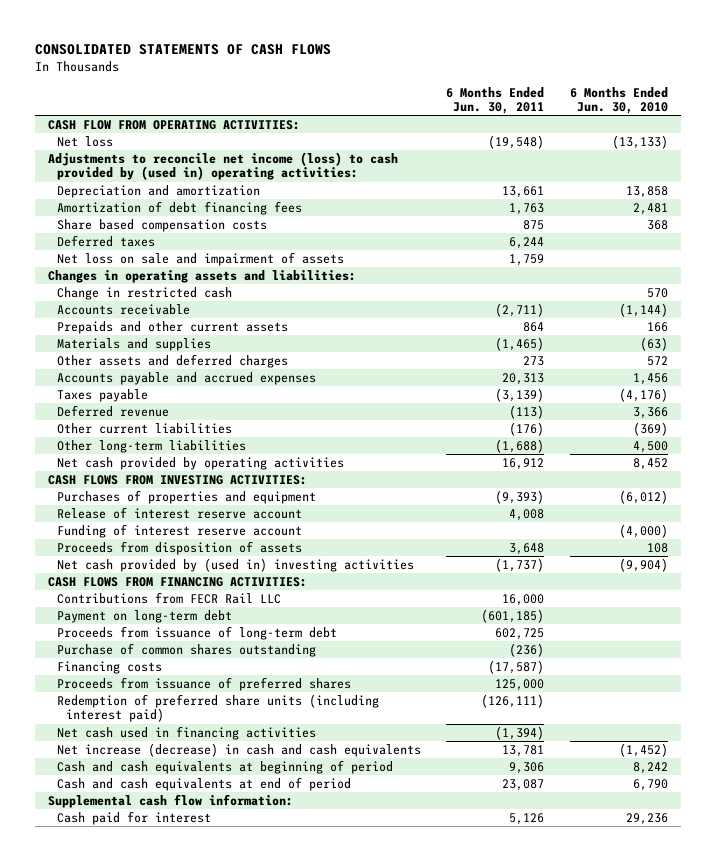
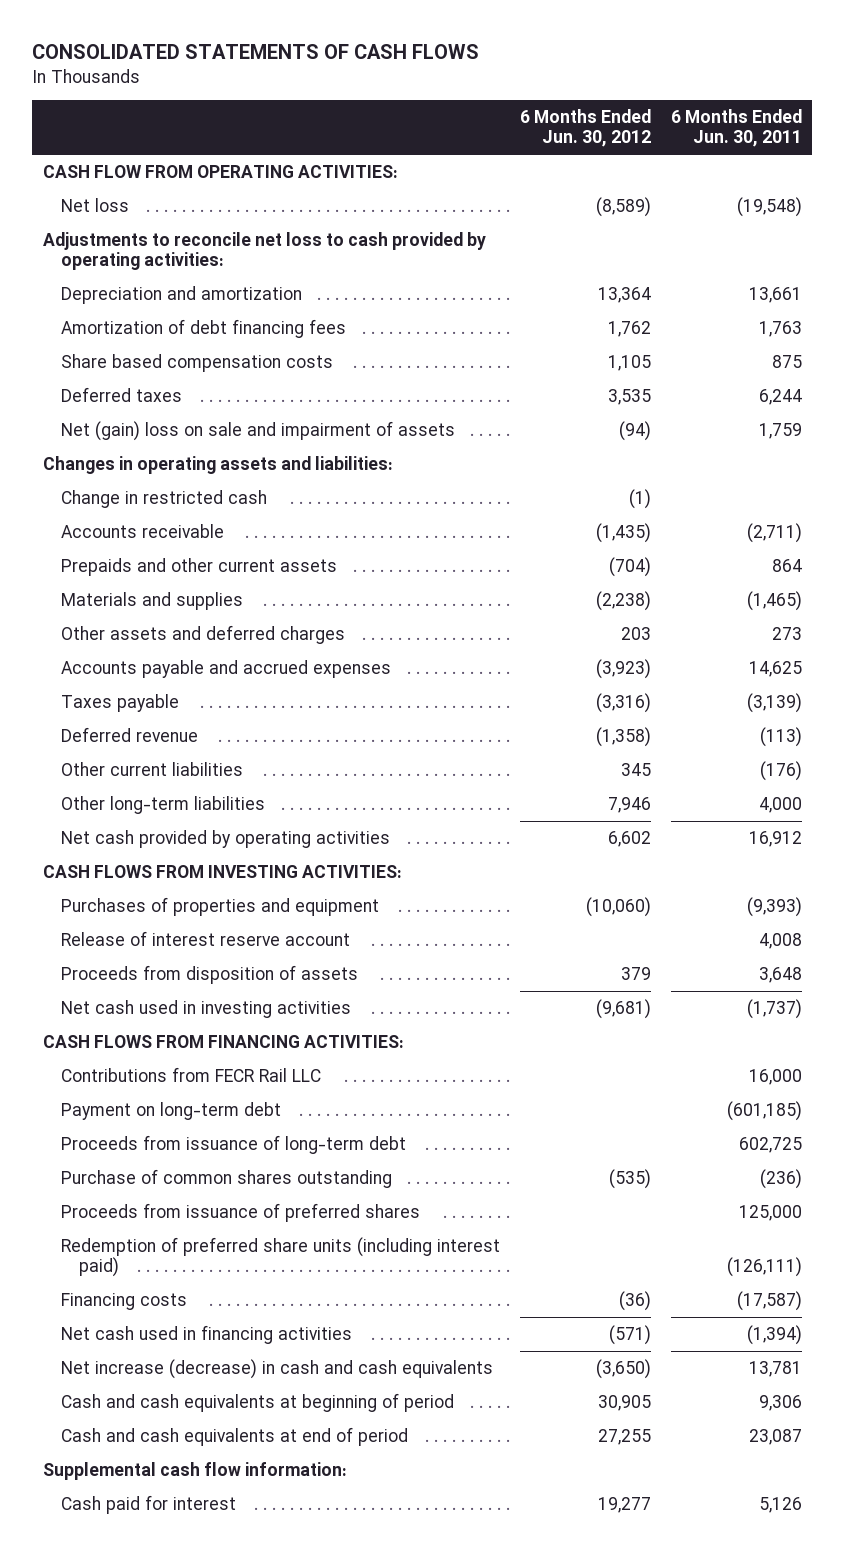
- | 6 Months Ended Jun. 30, 2011 | 6 Months Ended Jun. 30, 2010
+ | 6 Months Ended Jun. 30, 2012 | 6 Months Ended Jun. 30, 2011
- Adjustments to reconcile net income (loss) to cash provided by (used in) operating activities:
+ Adjustments to reconcile net loss to cash provided by operating activities:
- Net loss on sale and impairment of assets | 1,759 |
+ Net (gain) loss on sale and impairment of assets | (94) | 1,759
- Accounts payable and accrued expenses | 20,313 | 1,456
+ Accounts payable and accrued expenses | (3,923) | 14,625
- Other long-term liabilities | (1,688) | 4,500
+ Other long-term liabilities | 7,946 | 4,000
- Funding of interest reserve account | | (4,000)
- Net cash provided by (used in) investing activities | (1,737) | (9,904)
+ Net cash used in investing activities | (9,681) | (1,737)
moved down: Financing costs | (36) | (17,587)

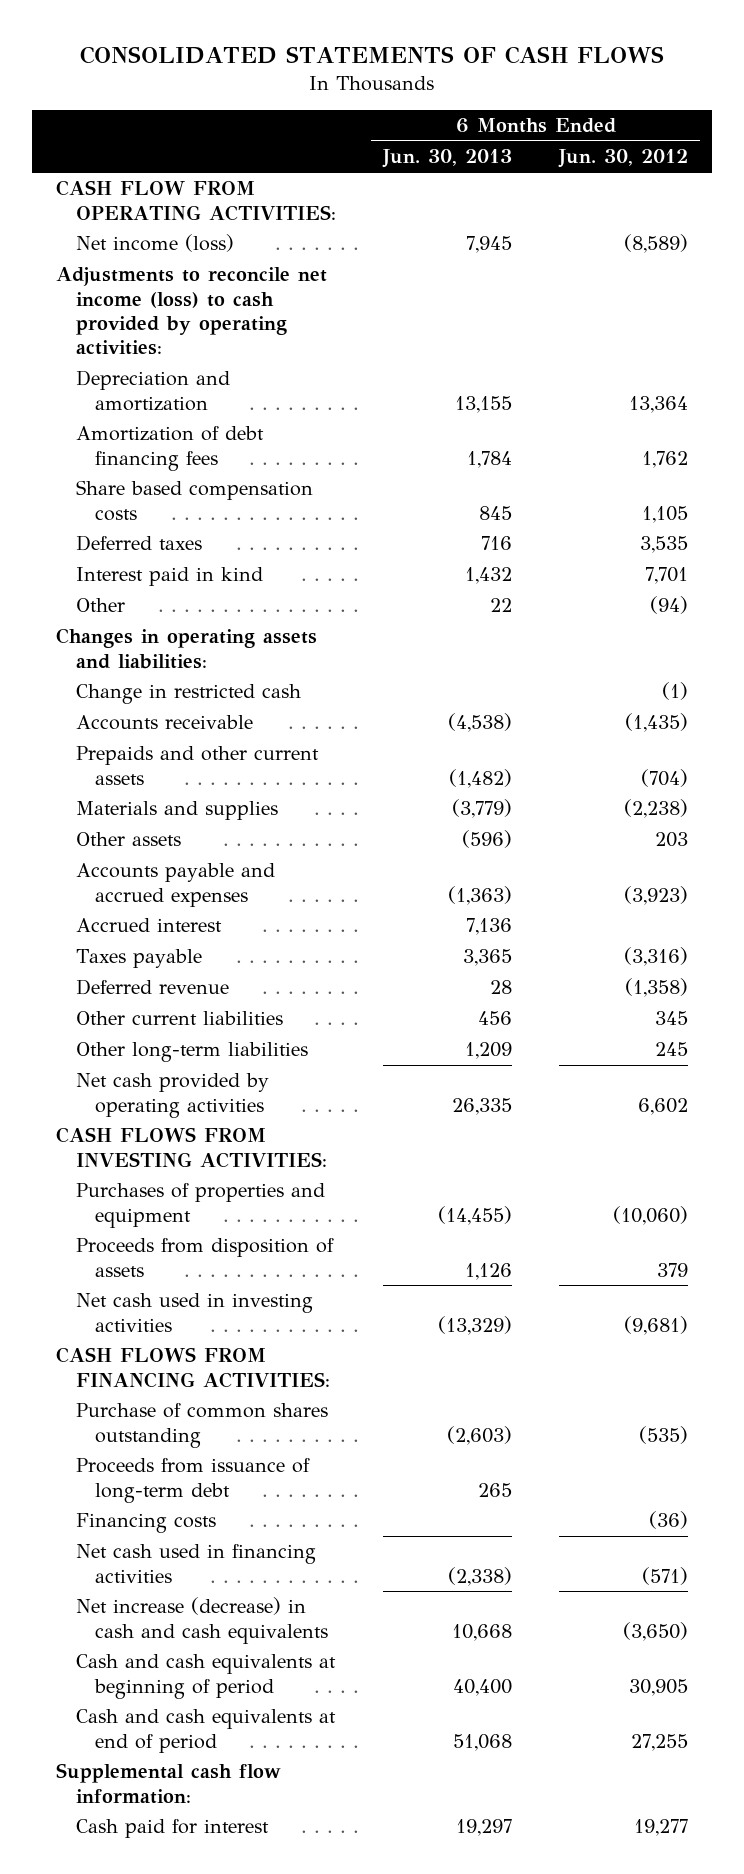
- | 6 Months Ended Jun. 30, 2012 | 6 Months Ended Jun. 30, 2011
+ | 6 Months Ended Jun. 30, 2013 | 6 Months Ended Jun. 30, 2012
- Net loss | (8,589) | (19,548)
- Adjustments to reconcile net loss to cash provided by operating activities:
+ Net income (loss) | 7,945 | (8,589)
+ Adjustments to reconcile net income (loss) to cash provided by operating activities:
- Net (gain) loss on sale and impairment of assets | (94) | 1,759
+ Interest paid in kind | 1,432 | 7,701
+ Other | 22 | (94)
- Other assets and deferred charges | 203 | 273
+ Other assets | (596) | 203
+ Accrued interest | 7,136 |
- Other long-term liabilities | 7,946 | 4,000
+ Other long-term liabilities | 1,209 | 245
- Release of interest reserve account | | 4,008
- Contributions from FECR Rail LLC | | 16,000
- Payment on long-term debt | | (601,185)
- Proceeds from issuance of preferred shares | | 125,000
- Redemption of preferred share units (including interest paid) | | (126,111)
moved down: Proceeds from issuance of long-term debt | 265 |

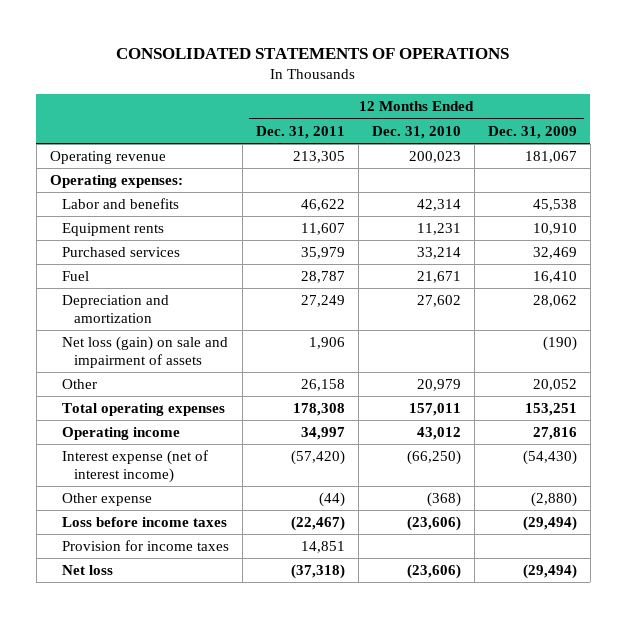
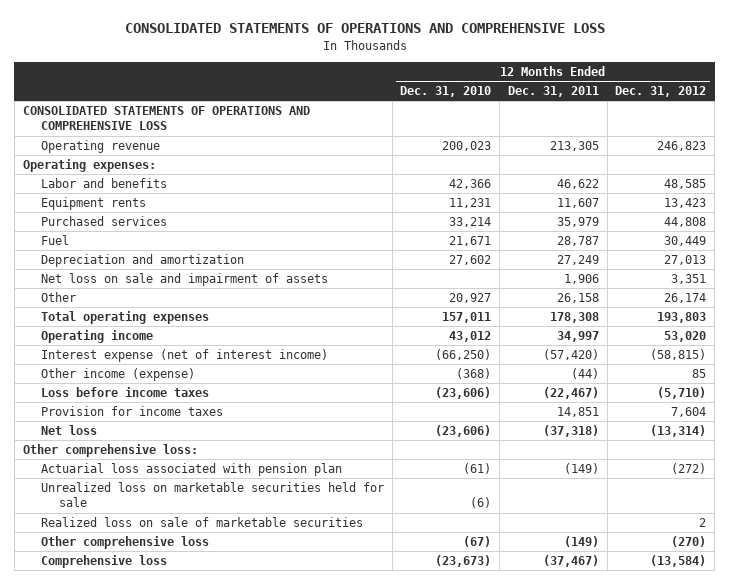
- CONSOLIDATED STATEMENTS OF OPERATIONS
+ CONSOLIDATED STATEMENTS OF OPERATIONS AND COMPREHENSIVE LOSS
- | 12 Months Ended Dec. 31, 2011 | 12 Months Ended Dec. 31, 2010 | 12 Months Ended Dec. 31, 2009
+ | 12 Months Ended Dec. 31, 2010 | 12 Months Ended Dec. 31, 2011 | 12 Months Ended Dec. 31, 2012
+ CONSOLIDATED STATEMENTS OF OPERATIONS AND COMPREHENSIVE LOSS
- Labor and benefits | 46,622 | 42,314 | 45,538
+ Labor and benefits | 42,366 | 46,622 | 48,585
- Net loss (gain) on sale and impairment of assets | 1,906 | | (190)
- Other | 26,158 | 20,979 | 20,052
+ Net loss on sale and impairment of assets | | 1,906 | 3,351
+ Other | 20,927 | 26,158 | 26,174
- Other expense | (44) | (368) | (2,880)
+ Other income (expense) | (368) | (44) | 85
+ Other comprehensive loss:
+ Actuarial loss associated with pension plan | (61) | (149) | (272)
+ Unrealized loss on marketable securities held for sale | (6) | |
+ Realized loss on sale of marketable securities | | | 2
+ Other comprehensive loss | (67) | (149) | (270)
+ Comprehensive loss | (23,673) | (37,467) | (13,584)

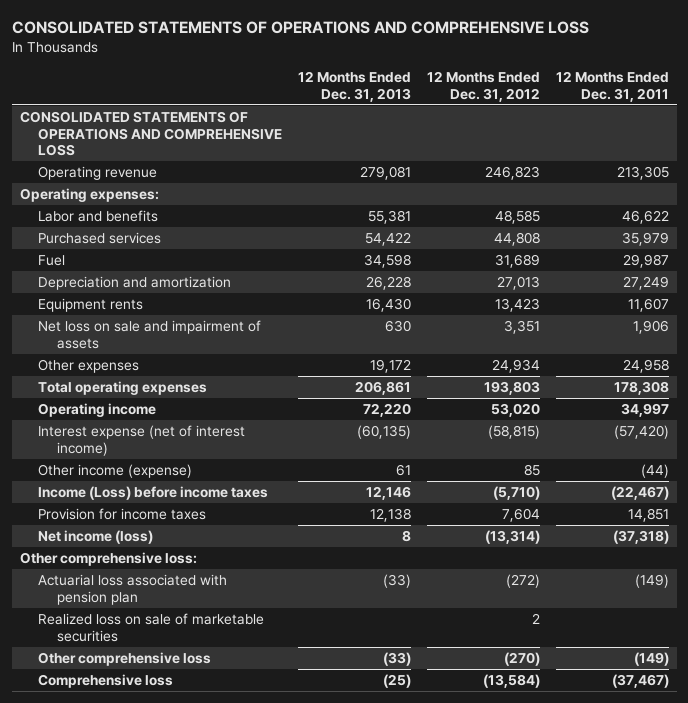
- | 12 Months Ended Dec. 31, 2010 | 12 Months Ended Dec. 31, 2011 | 12 Months Ended Dec. 31, 2012
+ | 12 Months Ended Dec. 31, 2013 | 12 Months Ended Dec. 31, 2012 | 12 Months Ended Dec. 31, 2011
- Fuel | 21,671 | 28,787 | 30,449
+ Fuel | 34,598 | 31,689 | 29,987
moved down: Equipment rents | 16,430 | 13,423 | 11,607
- Other | 20,927 | 26,158 | 26,174
+ Other expenses | 19,172 | 24,934 | 24,958
- Loss before income taxes | (23,606) | (22,467) | (5,710)
+ Income (Loss) before income taxes | 12,146 | (5,710) | (22,467)
- Net loss | (23,606) | (37,318) | (13,314)
+ Net income (loss) | 8 | (13,314) | (37,318)
- Unrealized loss on marketable securities held for sale | (6) | |

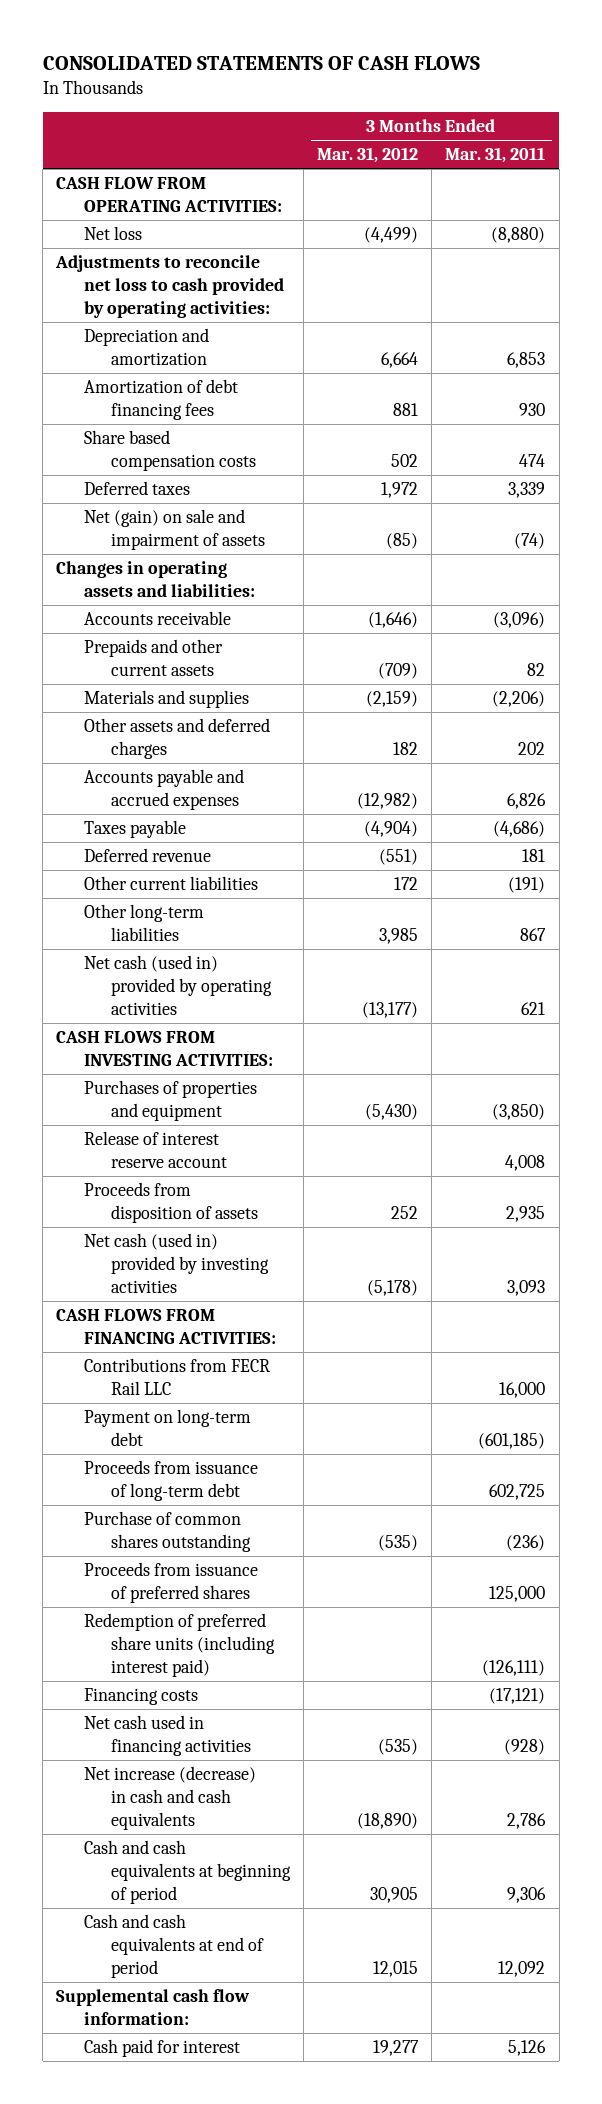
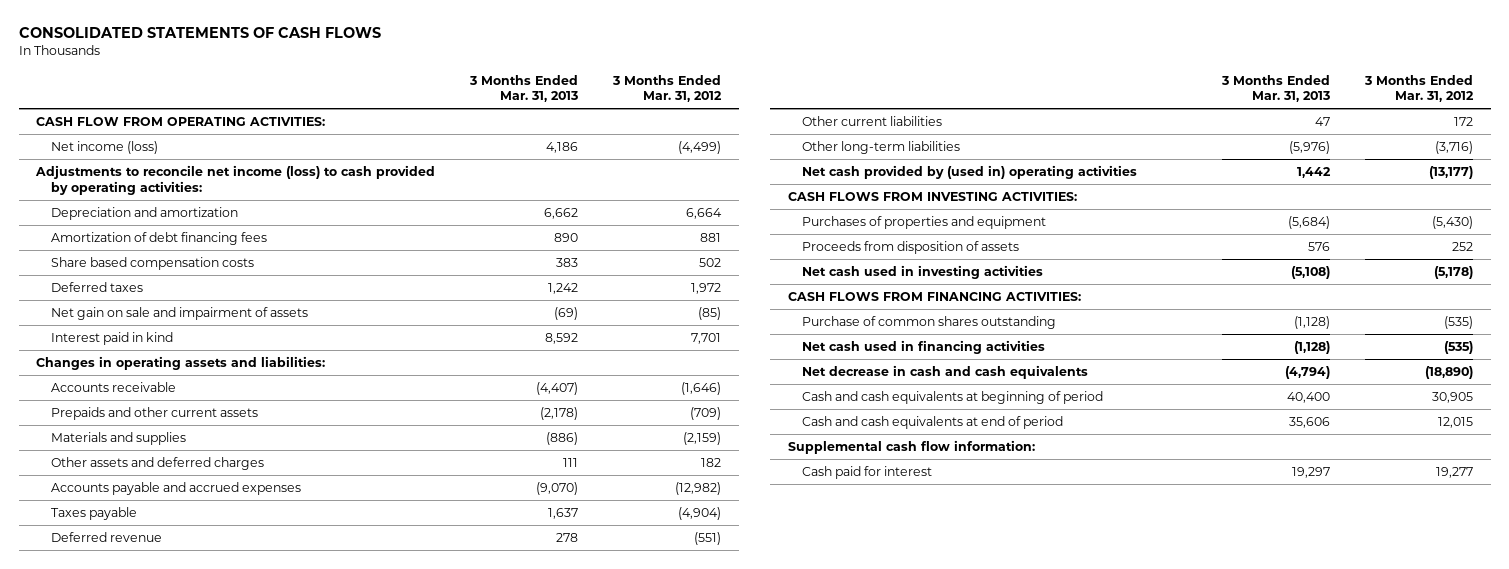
- | 3 Months Ended Mar. 31, 2012 | 3 Months Ended Mar. 31, 2011
+ | 3 Months Ended Mar. 31, 2013 | 3 Months Ended Mar. 31, 2012
- Net loss | (4,499) | (8,880)
- Adjustments to reconcile net loss to cash provided by operating activities:
+ Net income (loss) | 4,186 | (4,499)
+ Adjustments to reconcile net income (loss) to cash provided by operating activities:
- Net (gain) on sale and impairment of assets | (85) | (74)
+ Net gain on sale and impairment of assets | (69) | (85)
+ Interest paid in kind | 8,592 | 7,701
- Other long-term liabilities | 3,985 | 867
- Net cash (used in) provided by operating activities | (13,177) | 621
+ Other long-term liabilities | (5,976) | (3,716)
+ Net cash provided by (used in) operating activities | 1,442 | (13,177)
- Release of interest reserve account | | 4,008
- Net cash (used in) provided by investing activities | (5,178) | 3,093
+ Net cash used in investing activities | (5,108) | (5,178)
- Contributions from FECR Rail LLC | | 16,000
- Payment on long-term debt | | (601,185)
- Proceeds from issuance of long-term debt | | 602,725
- Proceeds from issuance of preferred shares | | 125,000
- Redemption of preferred share units (including interest paid) | | (126,111)
- Financing costs | | (17,121)
- Net increase (decrease) in cash and cash equivalents | (18,890) | 2,786
+ Net decrease in cash and cash equivalents | (4,794) | (18,890)

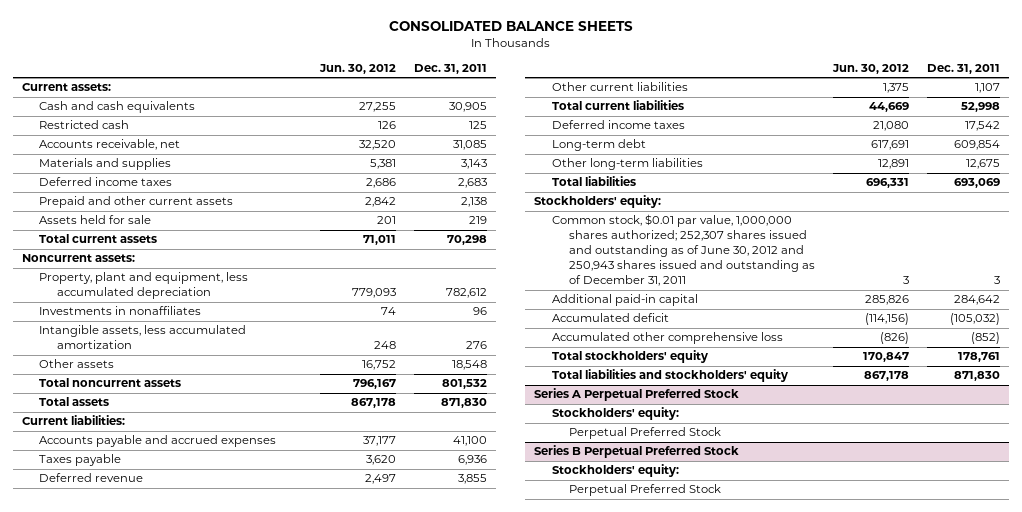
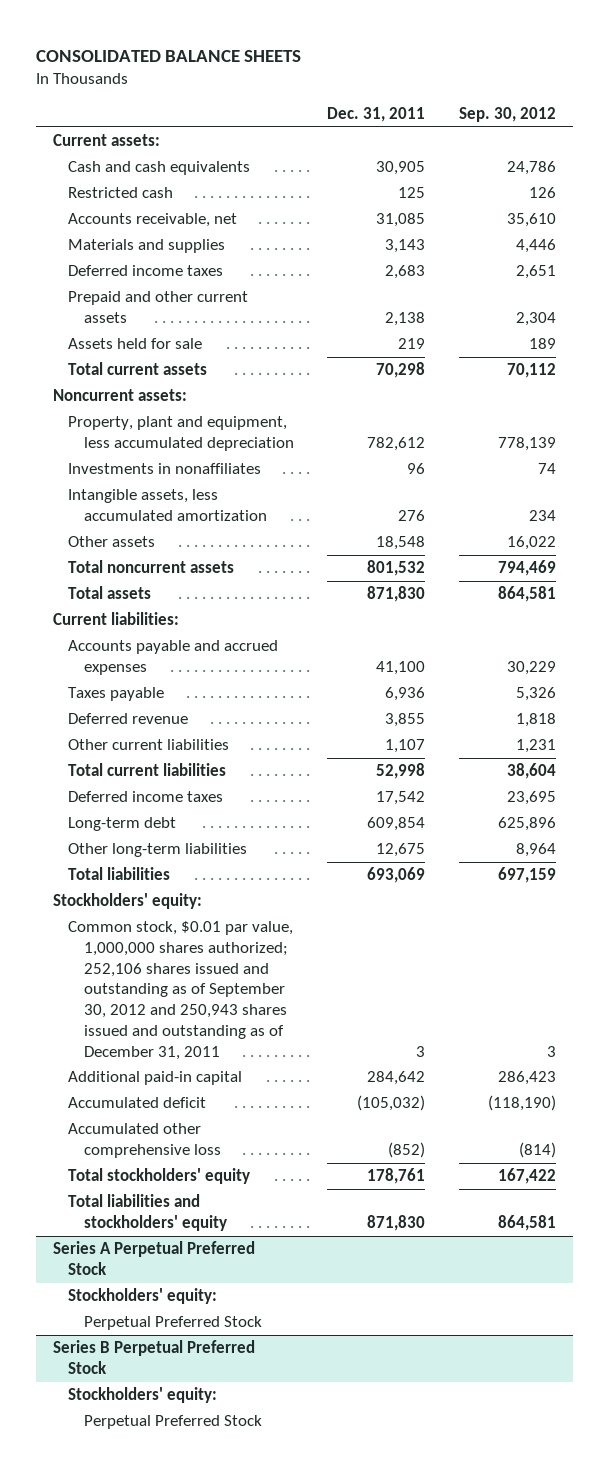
- | Jun. 30, 2012 | Dec. 31, 2011
+ | Dec. 31, 2011 | Sep. 30, 2012
- Common stock, $0.01 par value, 1,000,000 shares authorized; 252,307 shares issued and outstanding as of June 30, 2012 and 250,943 shares issued and outstanding as of December 31, 2011 | 3 | 3
+ Common stock, $0.01 par value, 1,000,000 shares authorized; 252,106 shares issued and outstanding as of September 30, 2012 and 250,943 shares issued and outstanding as of December 31, 2011 | 3 | 3

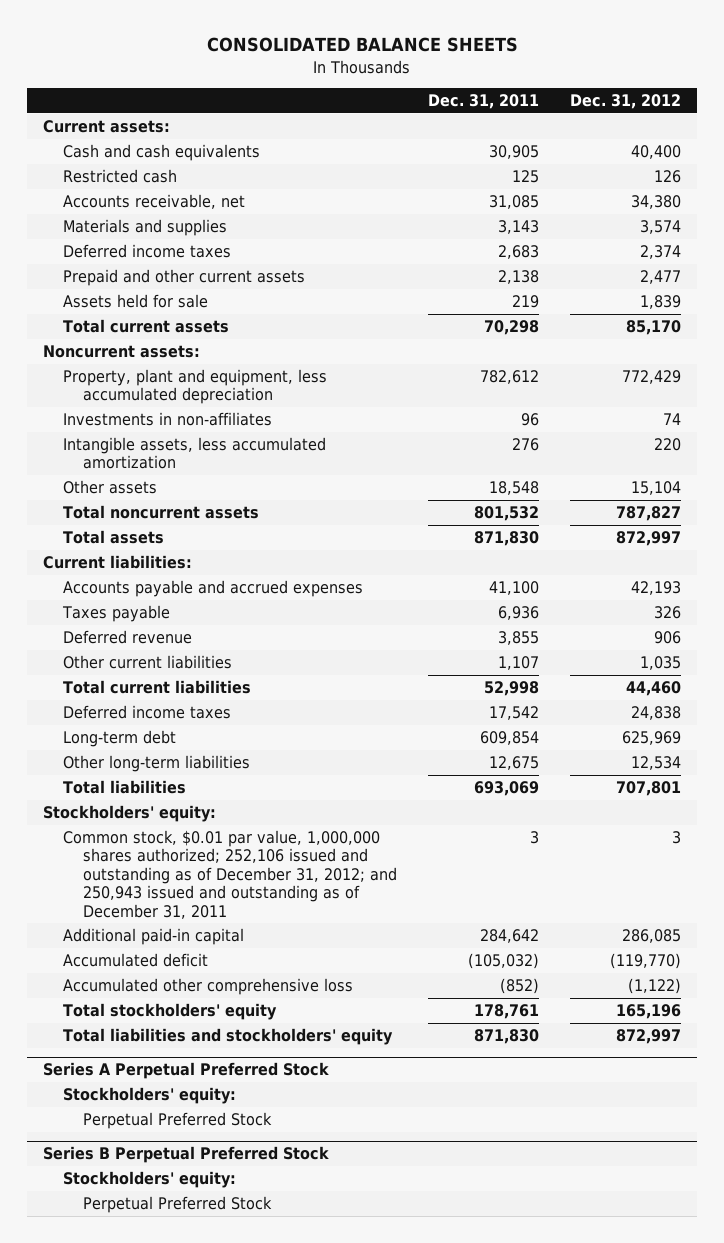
- | Dec. 31, 2011 | Sep. 30, 2012
+ | Dec. 31, 2011 | Dec. 31, 2012
- Investments in nonaffiliates | 96 | 74
+ Investments in non-affiliates | 96 | 74
- Common stock, $0.01 par value, 1,000,000 shares authorized; 252,106 shares issued and outstanding as of September 30, 2012 and 250,943 shares issued and outstanding as of December 31, 2011 | 3 | 3
+ Common stock, $0.01 par value, 1,000,000 shares authorized; 252,106 issued and outstanding as of December 31, 2012; and 250,943 issued and outstanding as of December 31, 2011 | 3 | 3

